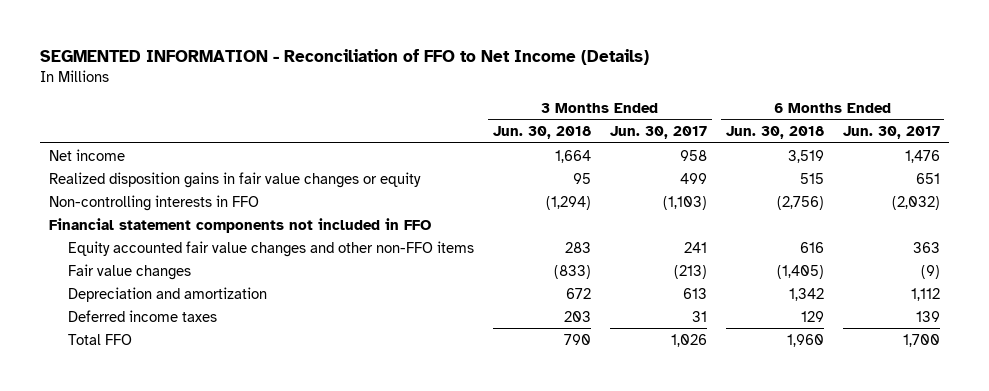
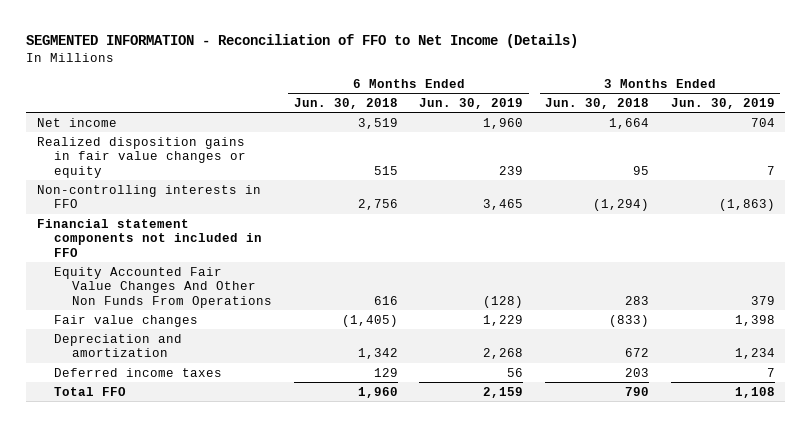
- | 3 Months Ended Jun. 30, 2018 | 3 Months Ended Jun. 30, 2017 | 6 Months Ended Jun. 30, 2018 | 6 Months Ended Jun. 30, 2017
+ | 6 Months Ended Jun. 30, 2018 | 6 Months Ended Jun. 30, 2019 | 3 Months Ended Jun. 30, 2018 | 3 Months Ended Jun. 30, 2019
- Non-controlling interests in FFO | (1,294) | (1,103) | (2,756) | (2,032)
+ Non-controlling interests in FFO | 2,756 | 3,465 | (1,294) | (1,863)
- Equity accounted fair value changes and other non-FFO items | 283 | 241 | 616 | 363
+ Equity Accounted Fair Value Changes And Other Non Funds From Operations | 616 | (128) | 283 | 379

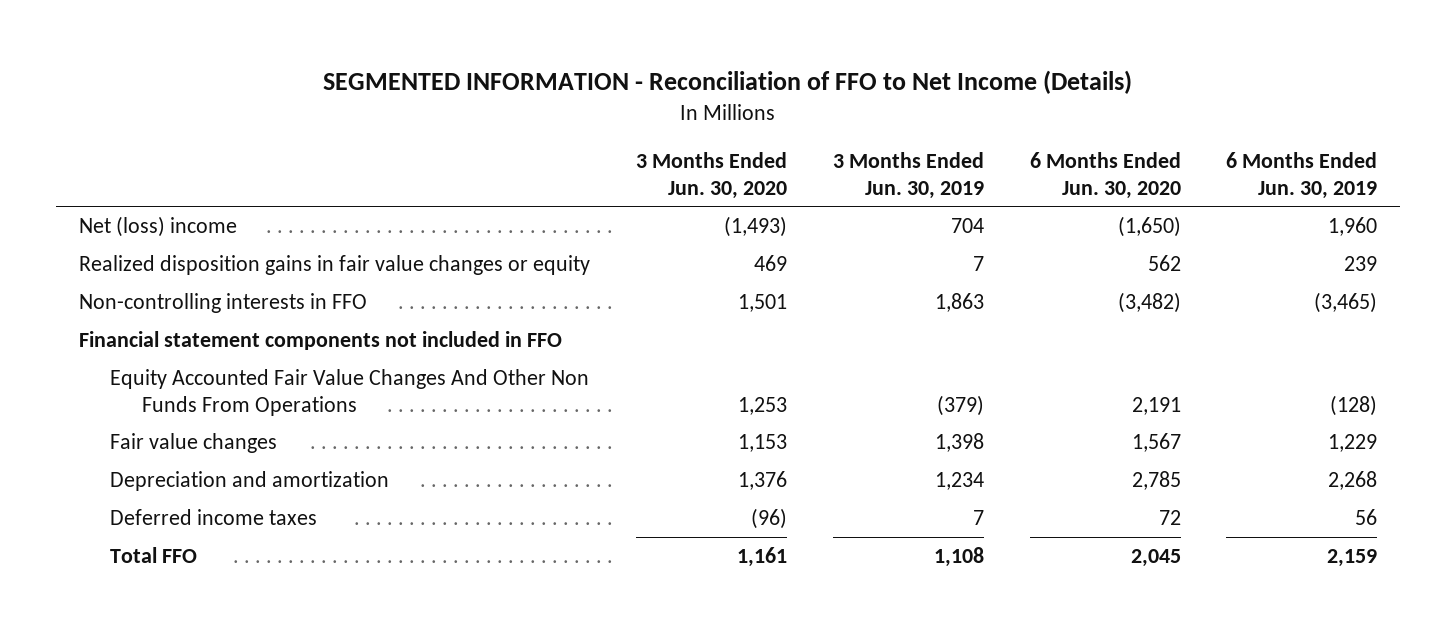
- | 6 Months Ended Jun. 30, 2018 | 6 Months Ended Jun. 30, 2019 | 3 Months Ended Jun. 30, 2018 | 3 Months Ended Jun. 30, 2019
+ | 3 Months Ended Jun. 30, 2020 | 3 Months Ended Jun. 30, 2019 | 6 Months Ended Jun. 30, 2020 | 6 Months Ended Jun. 30, 2019
- Net income | 3,519 | 1,960 | 1,664 | 704
+ Net (loss) income | (1,493) | 704 | (1,650) | 1,960
- Non-controlling interests in FFO | 2,756 | 3,465 | (1,294) | (1,863)
+ Non-controlling interests in FFO | 1,501 | 1,863 | (3,482) | (3,465)
- Equity Accounted Fair Value Changes And Other Non Funds From Operations | 616 | (128) | 283 | 379
+ Equity Accounted Fair Value Changes And Other Non Funds From Operations | 1,253 | (379) | 2,191 | (128)

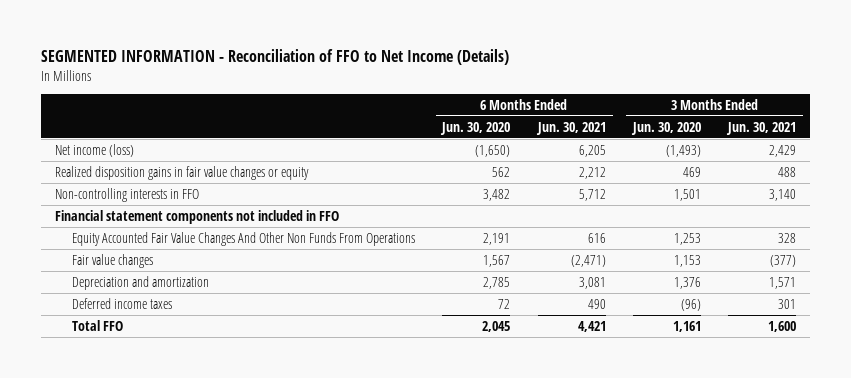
- | 3 Months Ended Jun. 30, 2020 | 3 Months Ended Jun. 30, 2019 | 6 Months Ended Jun. 30, 2020 | 6 Months Ended Jun. 30, 2019
+ | 6 Months Ended Jun. 30, 2020 | 6 Months Ended Jun. 30, 2021 | 3 Months Ended Jun. 30, 2020 | 3 Months Ended Jun. 30, 2021
- Net (loss) income | (1,493) | 704 | (1,650) | 1,960
+ Net income (loss) | (1,650) | 6,205 | (1,493) | 2,429
- Non-controlling interests in FFO | 1,501 | 1,863 | (3,482) | (3,465)
+ Non-controlling interests in FFO | 3,482 | 5,712 | 1,501 | 3,140

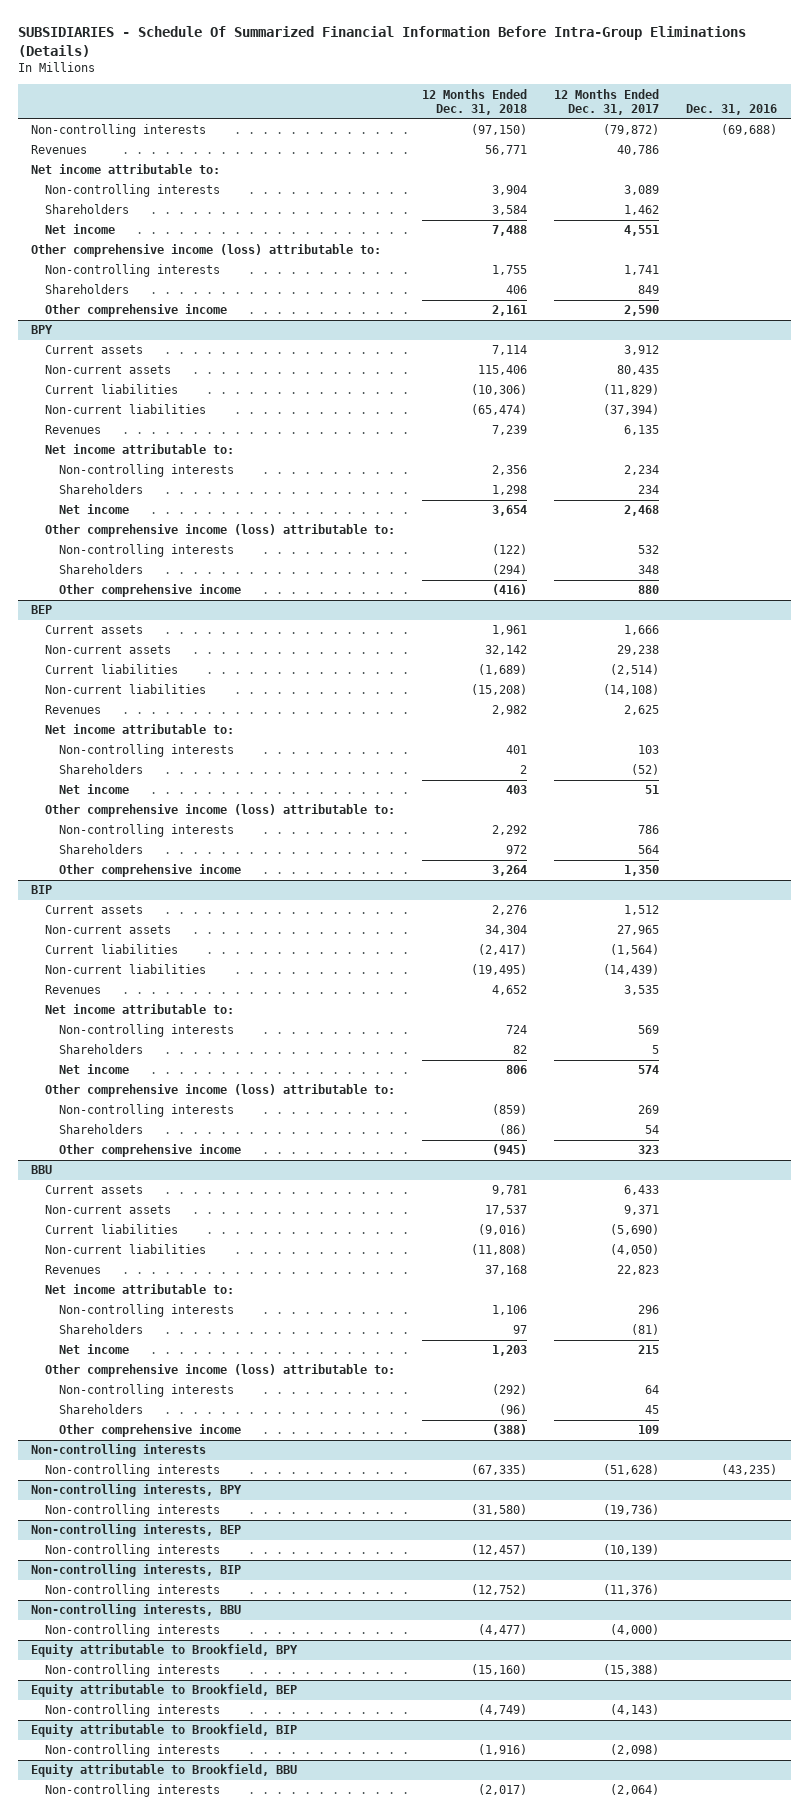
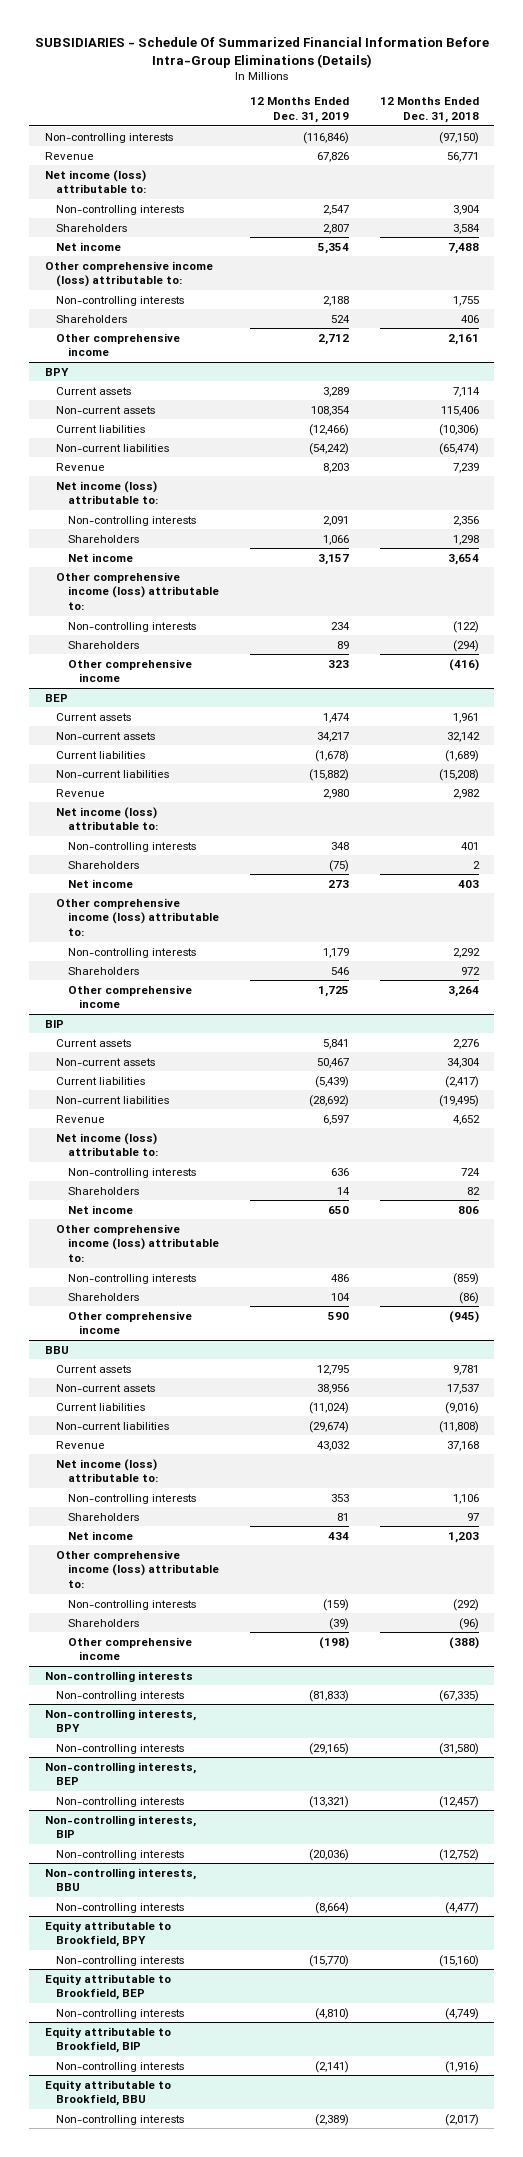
- | 12 Months Ended Dec. 31, 2018 | 12 Months Ended Dec. 31, 2017 | Dec. 31, 2016
+ | 12 Months Ended Dec. 31, 2019 | 12 Months Ended Dec. 31, 2018
- Revenues | 56,771 | 40,786 |
- Net income attributable to:
+ Revenue | 67,826 | 56,771
+ Net income (loss) attributable to:
@ BPY
- Revenues | 7,239 | 6,135 |
- Net income attributable to:
+ Revenue | 8,203 | 7,239
+ Net income (loss) attributable to:
@ BEP
- Revenues | 2,982 | 2,625 |
- Net income attributable to:
+ Revenue | 2,980 | 2,982
+ Net income (loss) attributable to:
@ BIP
- Revenues | 4,652 | 3,535 |
- Net income attributable to:
+ Revenue | 6,597 | 4,652
+ Net income (loss) attributable to:
@ BBU
- Revenues | 37,168 | 22,823 |
- Net income attributable to:
+ Revenue | 43,032 | 37,168
+ Net income (loss) attributable to:

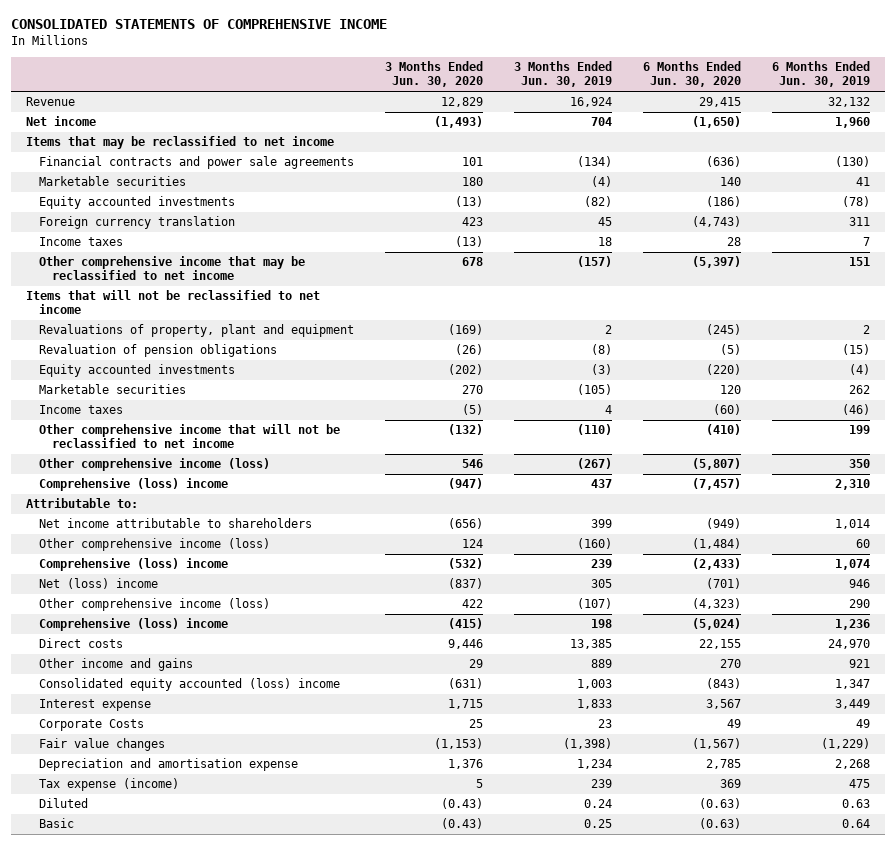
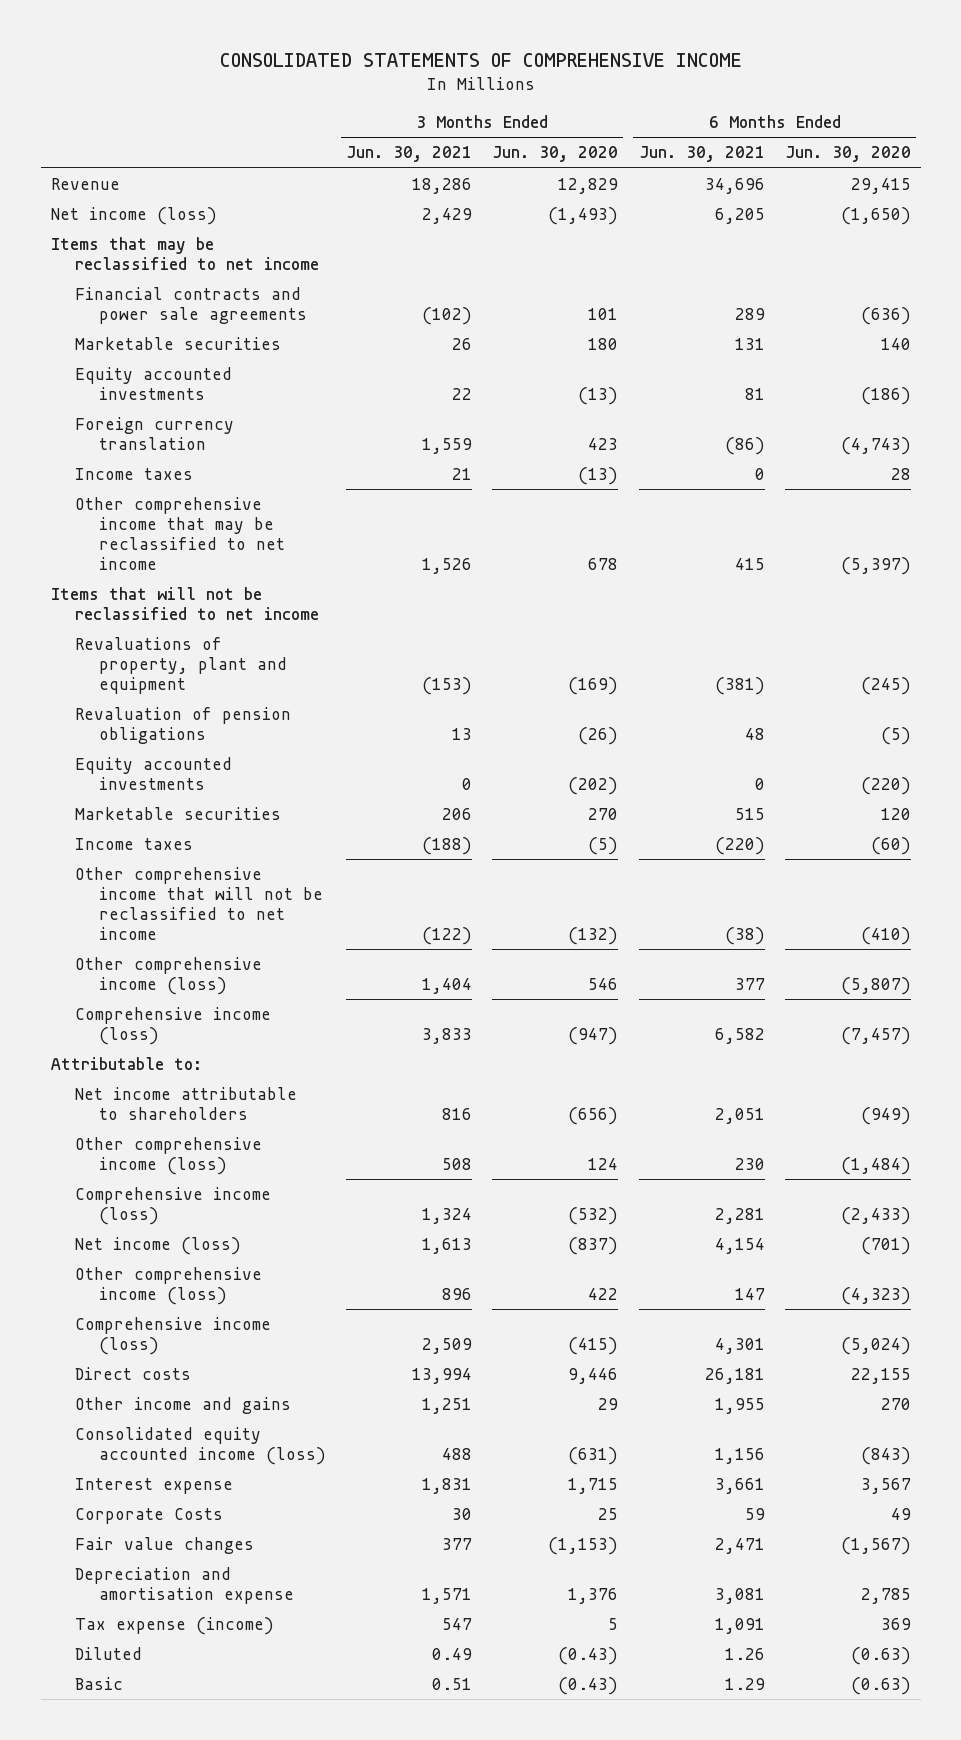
- | 3 Months Ended Jun. 30, 2020 | 3 Months Ended Jun. 30, 2019 | 6 Months Ended Jun. 30, 2020 | 6 Months Ended Jun. 30, 2019
+ | 3 Months Ended Jun. 30, 2021 | 3 Months Ended Jun. 30, 2020 | 6 Months Ended Jun. 30, 2021 | 6 Months Ended Jun. 30, 2020
- Net income | (1,493) | 704 | (1,650) | 1,960
+ Net income (loss) | 2,429 | (1,493) | 6,205 | (1,650)
- Comprehensive (loss) income | (947) | 437 | (7,457) | 2,310
+ Comprehensive income (loss) | 3,833 | (947) | 6,582 | (7,457)
- Comprehensive (loss) income | (532) | 239 | (2,433) | 1,074
- Net (loss) income | (837) | 305 | (701) | 946
+ Comprehensive income (loss) | 1,324 | (532) | 2,281 | (2,433)
+ Net income (loss) | 1,613 | (837) | 4,154 | (701)
- Comprehensive (loss) income | (415) | 198 | (5,024) | 1,236
+ Comprehensive income (loss) | 2,509 | (415) | 4,301 | (5,024)
- Consolidated equity accounted (loss) income | (631) | 1,003 | (843) | 1,347
+ Consolidated equity accounted income (loss) | 488 | (631) | 1,156 | (843)

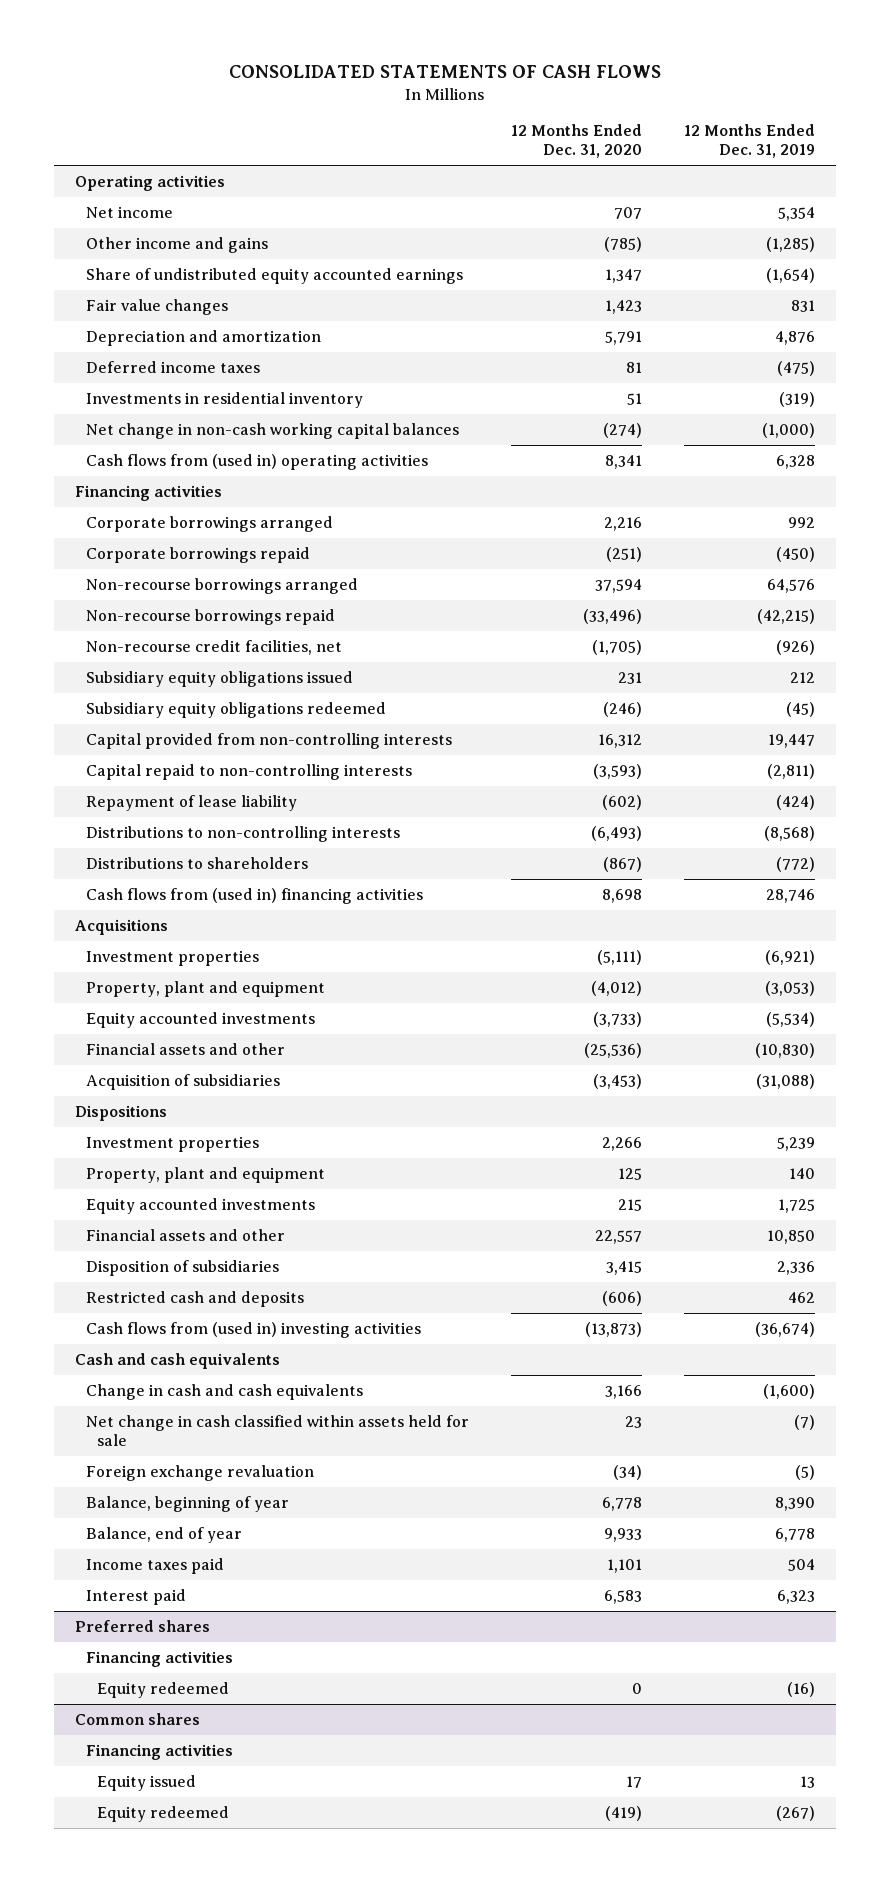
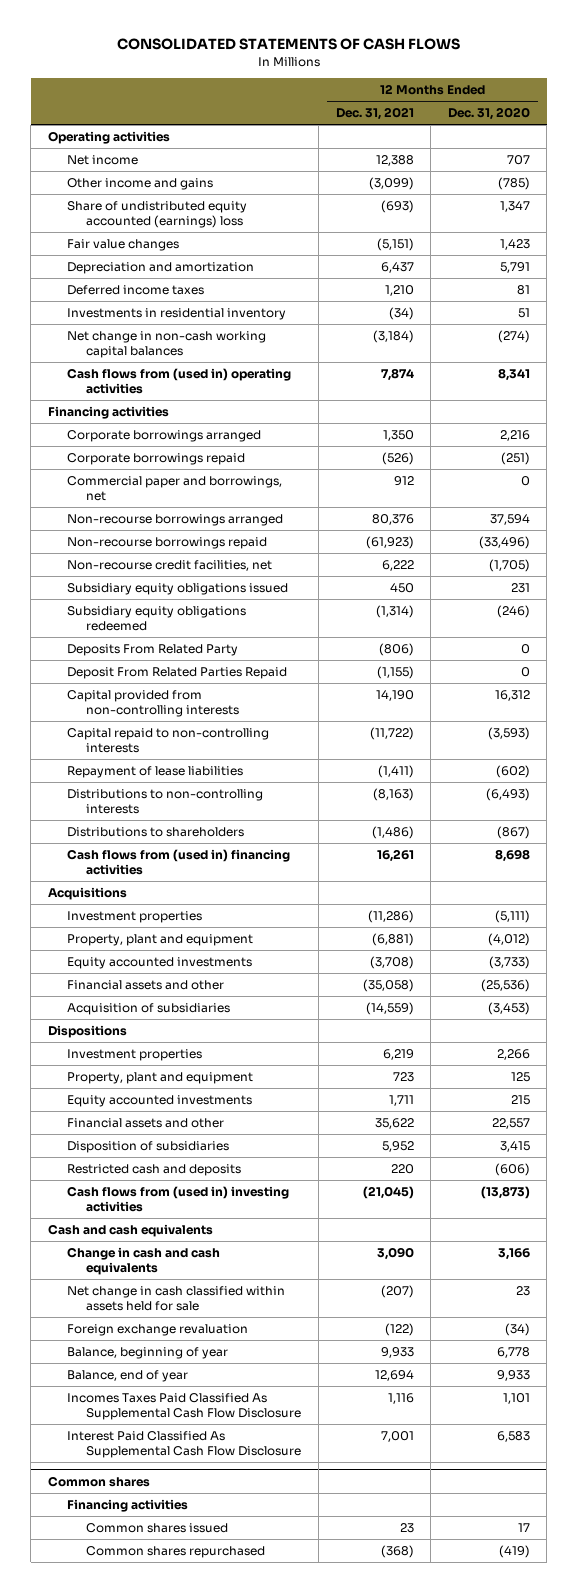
- | 12 Months Ended Dec. 31, 2020 | 12 Months Ended Dec. 31, 2019
+ | 12 Months Ended Dec. 31, 2021 | 12 Months Ended Dec. 31, 2020
- Share of undistributed equity accounted earnings | 1,347 | (1,654)
+ Share of undistributed equity accounted (earnings) loss | (693) | 1,347
+ Commercial paper and borrowings, net | 912 | 0
+ Deposits From Related Party | (806) | 0
+ Deposit From Related Parties Repaid | (1,155) | 0
- Repayment of lease liability | (602) | (424)
+ Repayment of lease liabilities | (1,411) | (602)
- Income taxes paid | 1,101 | 504
- Interest paid | 6,583 | 6,323
- Preferred shares
- Financing activities
- Equity redeemed | 0 | (16)
+ Incomes Taxes Paid Classified As Supplemental Cash Flow Disclosure | 1,116 | 1,101
+ Interest Paid Classified As Supplemental Cash Flow Disclosure | 7,001 | 6,583
@ Common shares
- Equity issued | 17 | 13
- Equity redeemed | (419) | (267)
+ Common shares issued | 23 | 17
+ Common shares repurchased | (368) | (419)

